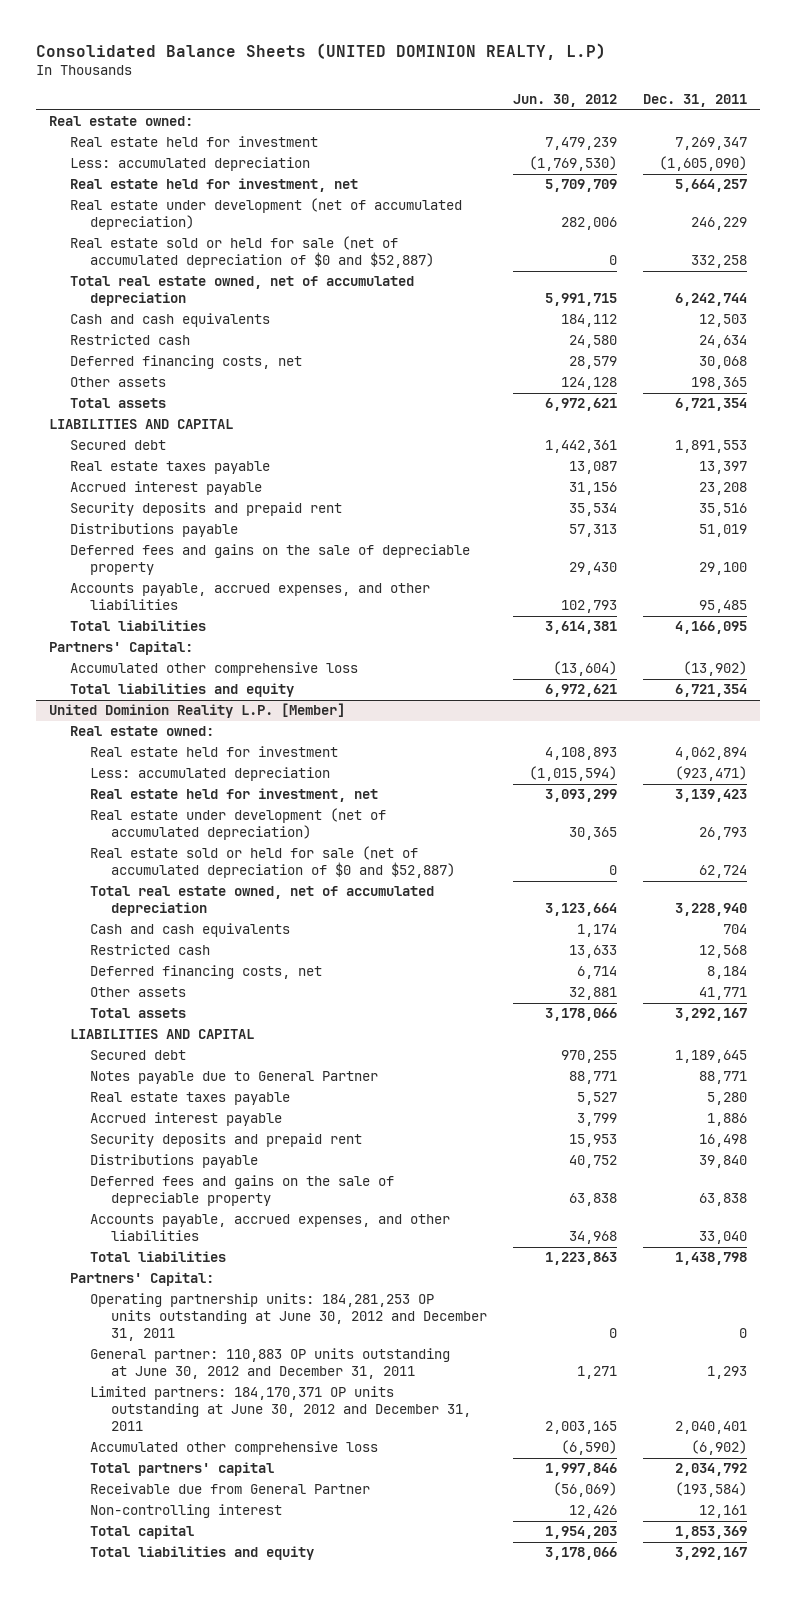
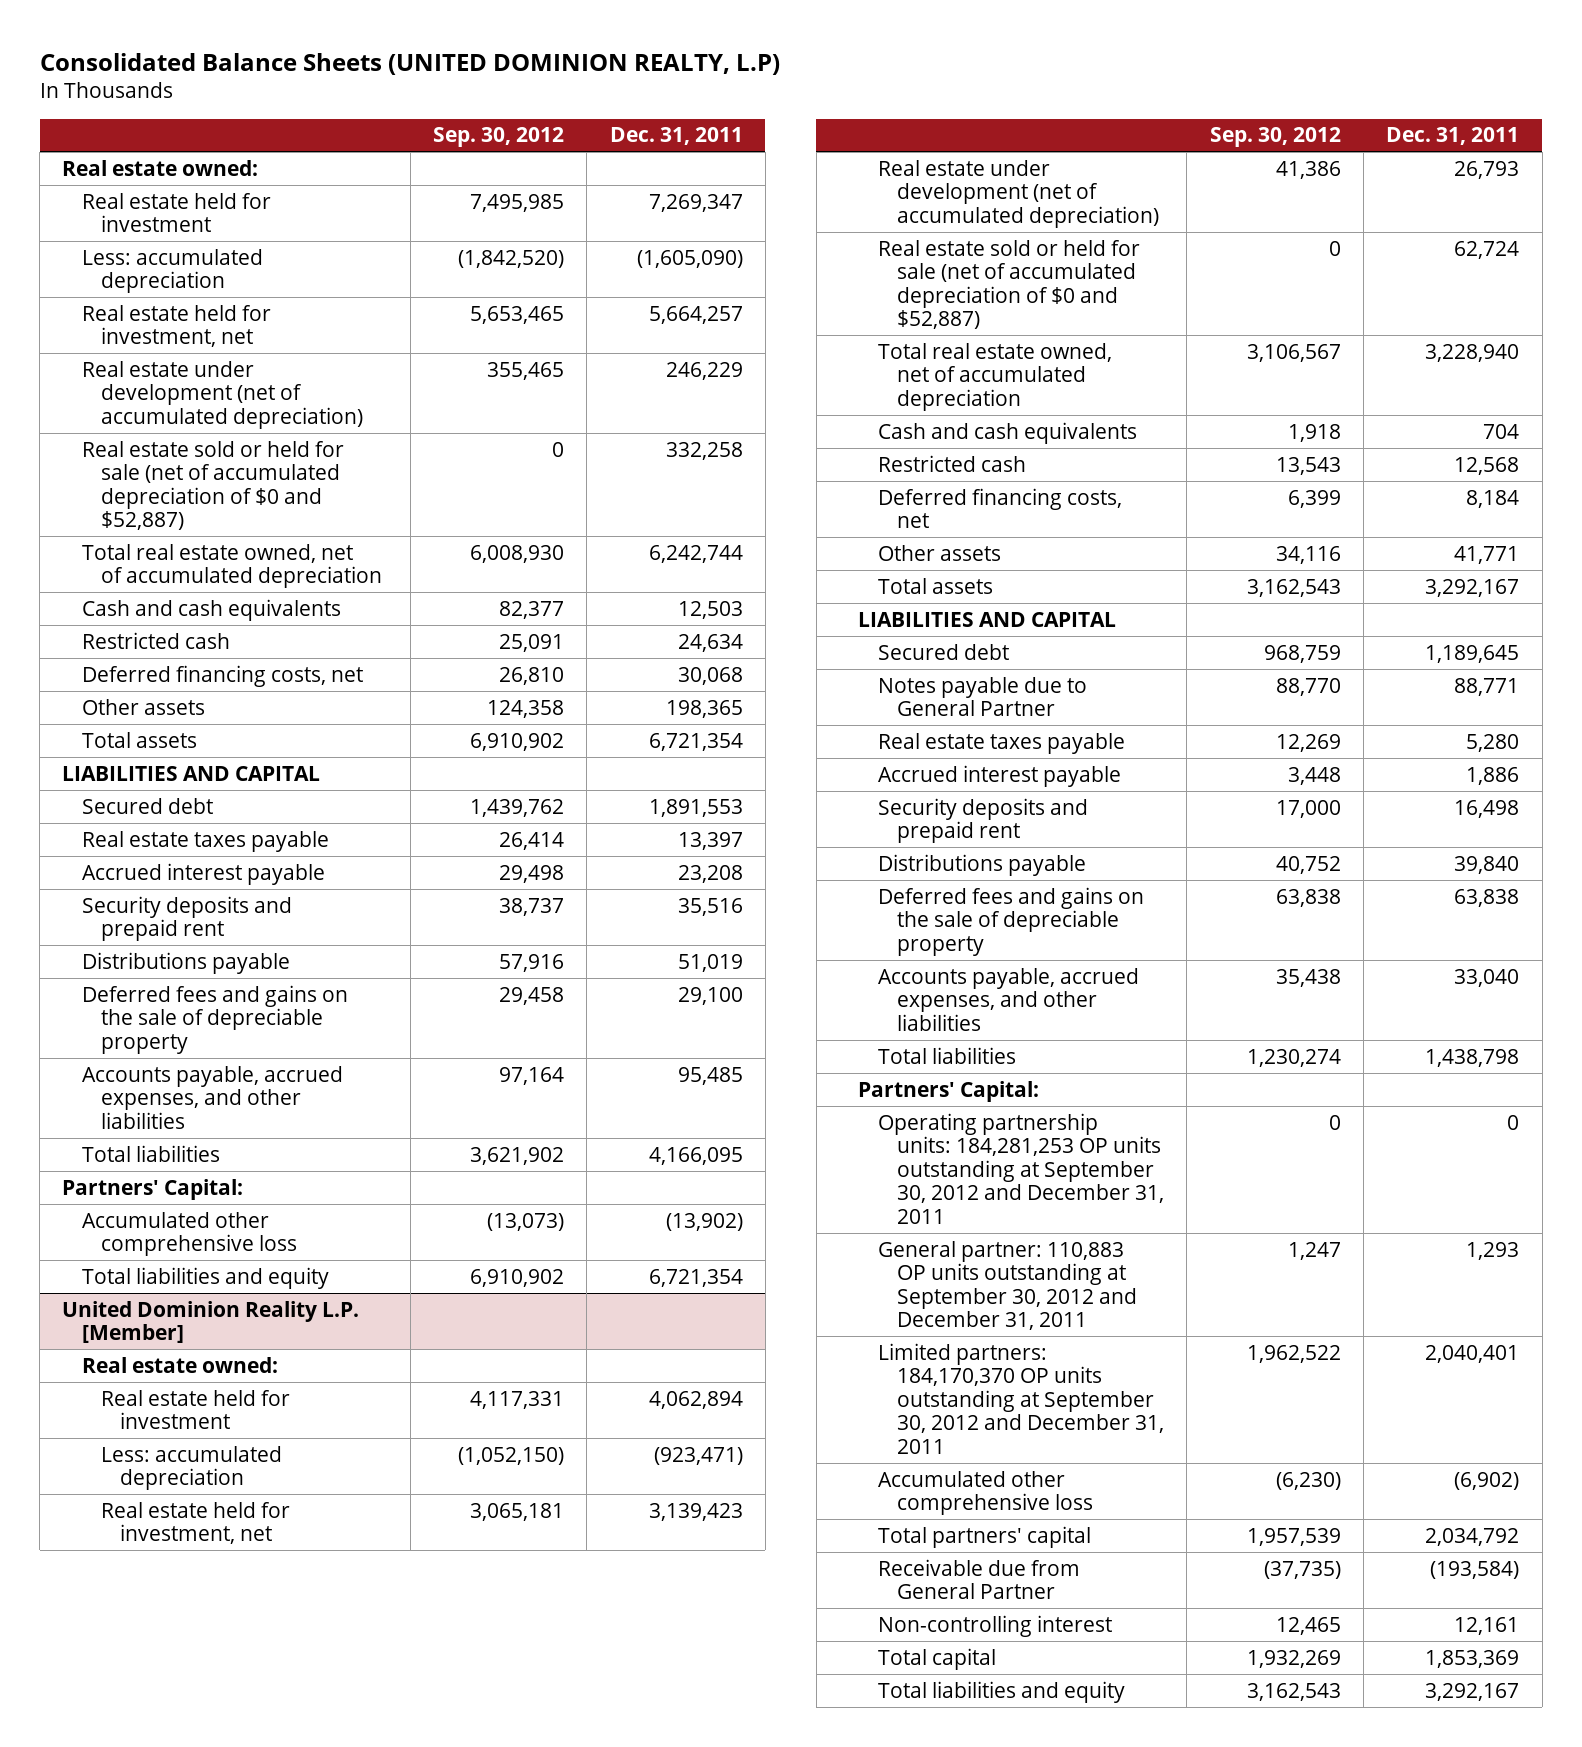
- | Jun. 30, 2012 | Dec. 31, 2011
+ | Sep. 30, 2012 | Dec. 31, 2011
@ United Dominion Reality L.P. [Member]
- Operating partnership units: 184,281,253 OP units outstanding at June 30, 2012 and December 31, 2011 | 0 | 0
- General partner: 110,883 OP units outstanding at June 30, 2012 and December 31, 2011 | 1,271 | 1,293
- Limited partners: 184,170,371 OP units outstanding at June 30, 2012 and December 31, 2011 | 2,003,165 | 2,040,401
+ Operating partnership units: 184,281,253 OP units outstanding at September 30, 2012 and December 31, 2011 | 0 | 0
+ General partner: 110,883 OP units outstanding at September 30, 2012 and December 31, 2011 | 1,247 | 1,293
+ Limited partners: 184,170,370 OP units outstanding at September 30, 2012 and December 31, 2011 | 1,962,522 | 2,040,401

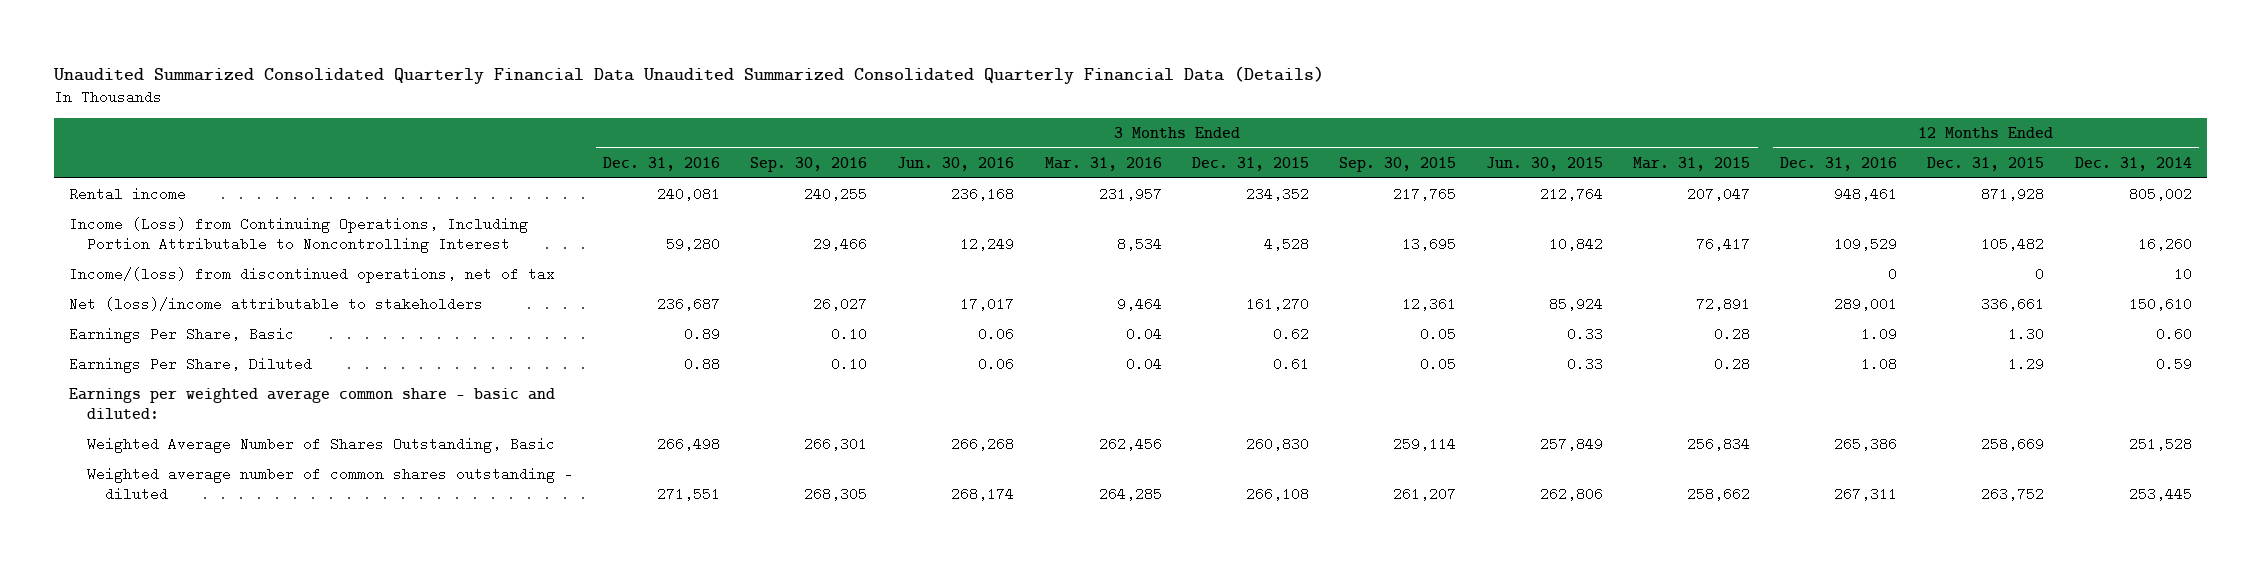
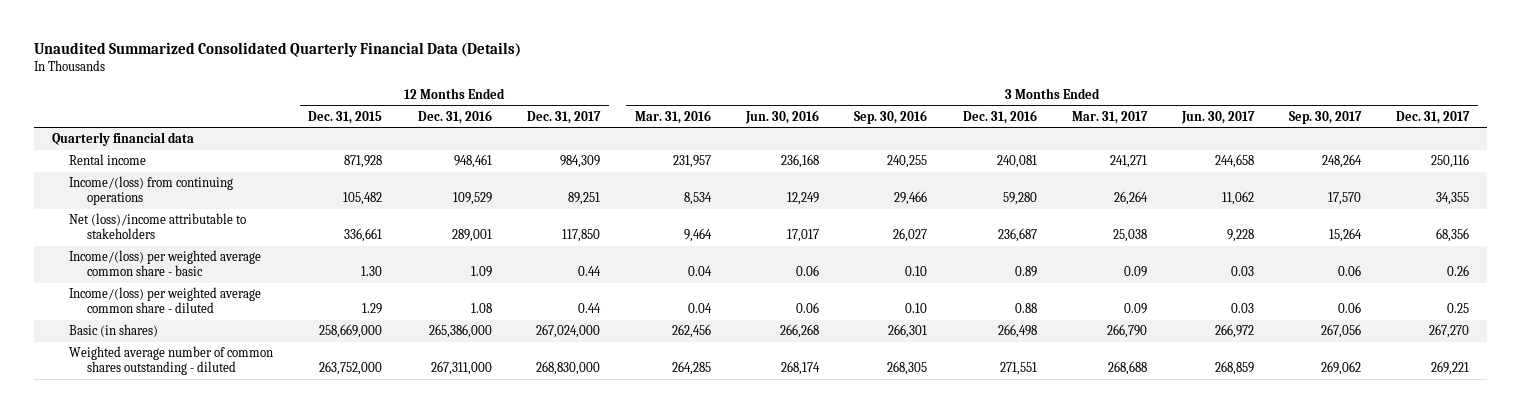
- Unaudited Summarized Consolidated Quarterly Financial Data Unaudited Summarized Consolidated Quarterly Financial Data (Details)
+ Unaudited Summarized Consolidated Quarterly Financial Data (Details)
- | 3 Months Ended Dec. 31, 2016 | 3 Months Ended Sep. 30, 2016 | 3 Months Ended Jun. 30, 2016 | 3 Months Ended Mar. 31, 2016 | 3 Months Ended Dec. 31, 2015 | 3 Months Ended Sep. 30, 2015 | 3 Months Ended Jun. 30, 2015 | 3 Months Ended Mar. 31, 2015 | 12 Months Ended Dec. 31, 2016 | 12 Months Ended Dec. 31, 2015 | 12 Months Ended Dec. 31, 2014
+ | 12 Months Ended Dec. 31, 2015 | 12 Months Ended Dec. 31, 2016 | 12 Months Ended Dec. 31, 2017 | 3 Months Ended Mar. 31, 2016 | 3 Months Ended Jun. 30, 2016 | 3 Months Ended Sep. 30, 2016 | 3 Months Ended Dec. 31, 2016 | 3 Months Ended Mar. 31, 2017 | 3 Months Ended Jun. 30, 2017 | 3 Months Ended Sep. 30, 2017 | 3 Months Ended Dec. 31, 2017
+ Quarterly financial data
- Income (Loss) from Continuing Operations, Including Portion Attributable to Noncontrolling Interest | 59,280 | 29,466 | 12,249 | 8,534 | 4,528 | 13,695 | 10,842 | 76,417 | 109,529 | 105,482 | 16,260
- Income/(loss) from discontinued operations, net of tax | | | | | | | | | 0 | 0 | 10
+ Income/(loss) from continuing operations | 105,482 | 109,529 | 89,251 | 8,534 | 12,249 | 29,466 | 59,280 | 26,264 | 11,062 | 17,570 | 34,355
- Earnings Per Share, Basic | 0.89 | 0.10 | 0.06 | 0.04 | 0.62 | 0.05 | 0.33 | 0.28 | 1.09 | 1.30 | 0.60
- Earnings Per Share, Diluted | 0.88 | 0.10 | 0.06 | 0.04 | 0.61 | 0.05 | 0.33 | 0.28 | 1.08 | 1.29 | 0.59
- Earnings per weighted average common share - basic and diluted:
- Weighted Average Number of Shares Outstanding, Basic | 266,498 | 266,301 | 266,268 | 262,456 | 260,830 | 259,114 | 257,849 | 256,834 | 265,386 | 258,669 | 251,528
- Weighted average number of common shares outstanding - diluted | 271,551 | 268,305 | 268,174 | 264,285 | 266,108 | 261,207 | 262,806 | 258,662 | 267,311 | 263,752 | 253,445
+ Income/(loss) per weighted average common share - basic | 1.30 | 1.09 | 0.44 | 0.04 | 0.06 | 0.10 | 0.89 | 0.09 | 0.03 | 0.06 | 0.26
+ Income/(loss) per weighted average common share - diluted | 1.29 | 1.08 | 0.44 | 0.04 | 0.06 | 0.10 | 0.88 | 0.09 | 0.03 | 0.06 | 0.25
+ Basic (in shares) | 258,669,000 | 265,386,000 | 267,024,000 | 262,456 | 266,268 | 266,301 | 266,498 | 266,790 | 266,972 | 267,056 | 267,270
+ Weighted average number of common shares outstanding - diluted | 263,752,000 | 267,311,000 | 268,830,000 | 264,285 | 268,174 | 268,305 | 271,551 | 268,688 | 268,859 | 269,062 | 269,221

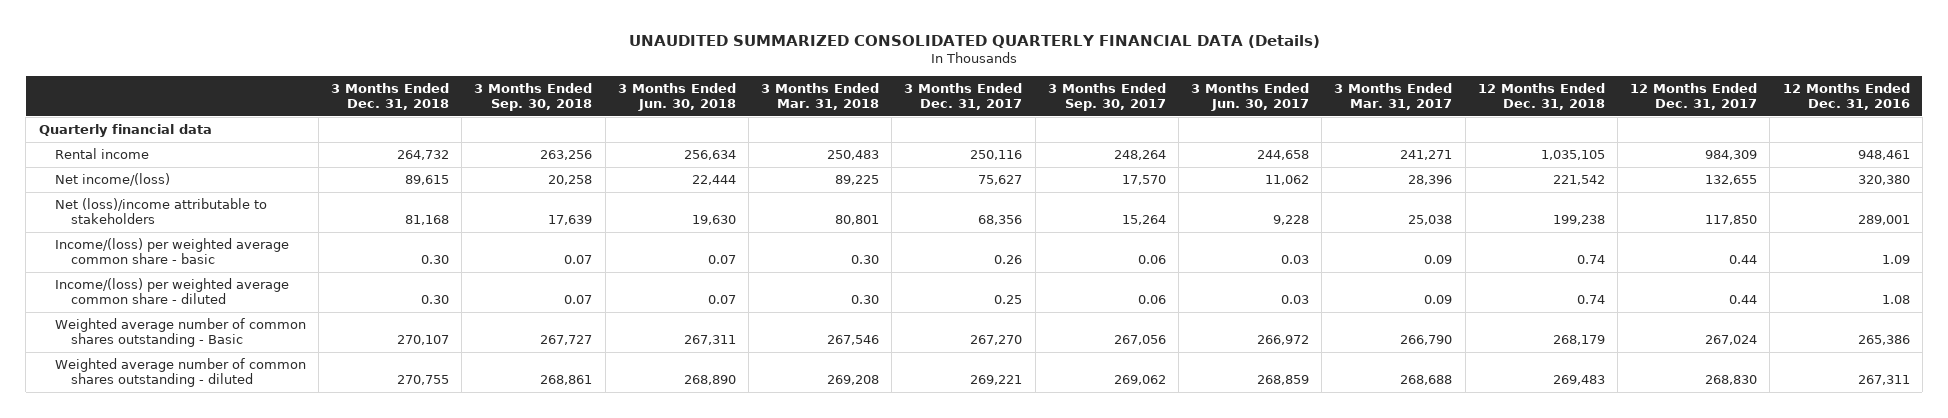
- Unaudited Summarized Consolidated Quarterly Financial Data (Details)
+ UNAUDITED SUMMARIZED CONSOLIDATED QUARTERLY FINANCIAL DATA (Details)
- | 12 Months Ended Dec. 31, 2015 | 12 Months Ended Dec. 31, 2016 | 12 Months Ended Dec. 31, 2017 | 3 Months Ended Mar. 31, 2016 | 3 Months Ended Jun. 30, 2016 | 3 Months Ended Sep. 30, 2016 | 3 Months Ended Dec. 31, 2016 | 3 Months Ended Mar. 31, 2017 | 3 Months Ended Jun. 30, 2017 | 3 Months Ended Sep. 30, 2017 | 3 Months Ended Dec. 31, 2017
+ | 3 Months Ended Dec. 31, 2018 | 3 Months Ended Sep. 30, 2018 | 3 Months Ended Jun. 30, 2018 | 3 Months Ended Mar. 31, 2018 | 3 Months Ended Dec. 31, 2017 | 3 Months Ended Sep. 30, 2017 | 3 Months Ended Jun. 30, 2017 | 3 Months Ended Mar. 31, 2017 | 12 Months Ended Dec. 31, 2018 | 12 Months Ended Dec. 31, 2017 | 12 Months Ended Dec. 31, 2016
- Income/(loss) from continuing operations | 105,482 | 109,529 | 89,251 | 8,534 | 12,249 | 29,466 | 59,280 | 26,264 | 11,062 | 17,570 | 34,355
+ Net income/(loss) | 89,615 | 20,258 | 22,444 | 89,225 | 75,627 | 17,570 | 11,062 | 28,396 | 221,542 | 132,655 | 320,380
- Basic (in shares) | 258,669,000 | 265,386,000 | 267,024,000 | 262,456 | 266,268 | 266,301 | 266,498 | 266,790 | 266,972 | 267,056 | 267,270
- Weighted average number of common shares outstanding - diluted | 263,752,000 | 267,311,000 | 268,830,000 | 264,285 | 268,174 | 268,305 | 271,551 | 268,688 | 268,859 | 269,062 | 269,221
+ Weighted average number of common shares outstanding - Basic | 270,107 | 267,727 | 267,311 | 267,546 | 267,270 | 267,056 | 266,972 | 266,790 | 268,179 | 267,024 | 265,386
+ Weighted average number of common shares outstanding - diluted | 270,755 | 268,861 | 268,890 | 269,208 | 269,221 | 269,062 | 268,859 | 268,688 | 269,483 | 268,830 | 267,311

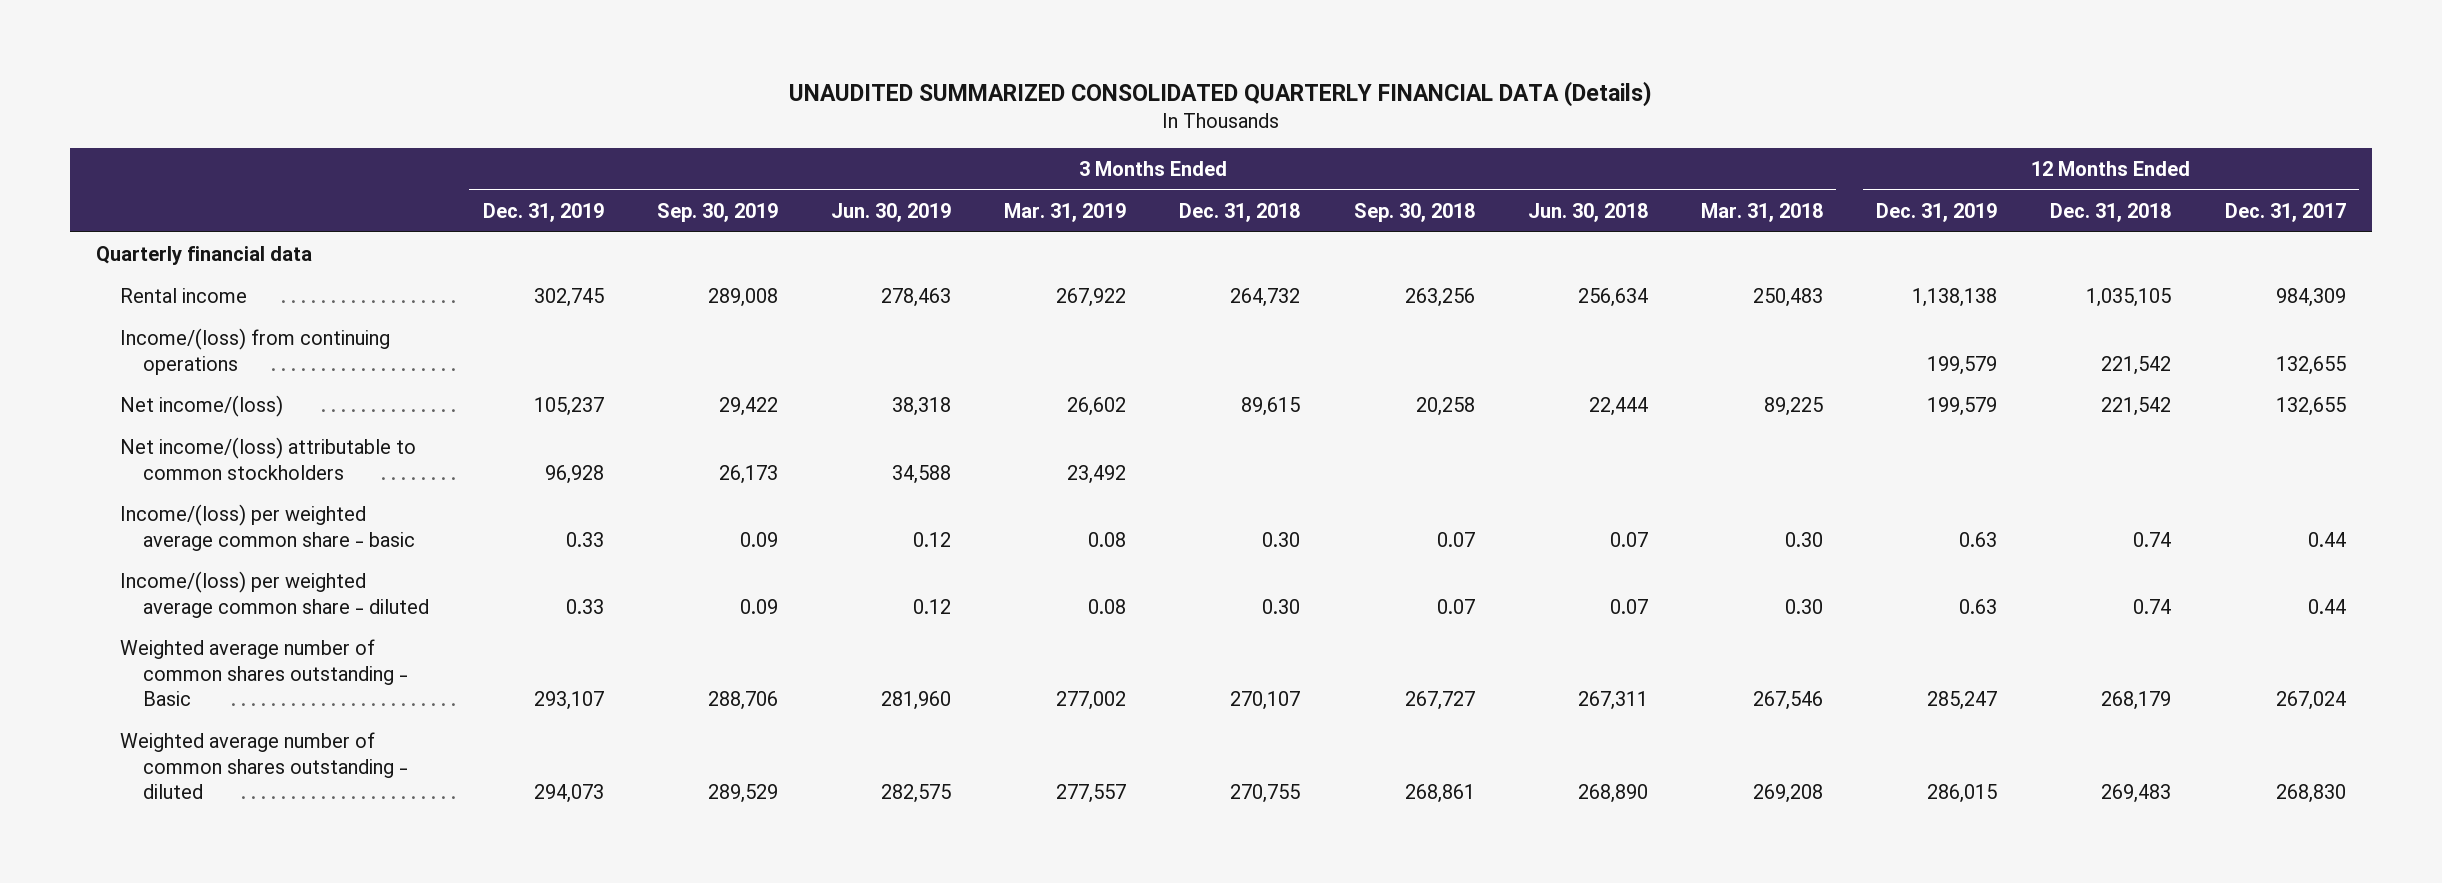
- | 3 Months Ended Dec. 31, 2018 | 3 Months Ended Sep. 30, 2018 | 3 Months Ended Jun. 30, 2018 | 3 Months Ended Mar. 31, 2018 | 3 Months Ended Dec. 31, 2017 | 3 Months Ended Sep. 30, 2017 | 3 Months Ended Jun. 30, 2017 | 3 Months Ended Mar. 31, 2017 | 12 Months Ended Dec. 31, 2018 | 12 Months Ended Dec. 31, 2017 | 12 Months Ended Dec. 31, 2016
+ | 3 Months Ended Dec. 31, 2019 | 3 Months Ended Sep. 30, 2019 | 3 Months Ended Jun. 30, 2019 | 3 Months Ended Mar. 31, 2019 | 3 Months Ended Dec. 31, 2018 | 3 Months Ended Sep. 30, 2018 | 3 Months Ended Jun. 30, 2018 | 3 Months Ended Mar. 31, 2018 | 12 Months Ended Dec. 31, 2019 | 12 Months Ended Dec. 31, 2018 | 12 Months Ended Dec. 31, 2017
+ Income/(loss) from continuing operations | | | | | | | | | 199,579 | 221,542 | 132,655
- Net (loss)/income attributable to stakeholders | 81,168 | 17,639 | 19,630 | 80,801 | 68,356 | 15,264 | 9,228 | 25,038 | 199,238 | 117,850 | 289,001
+ Net income/(loss) attributable to common stockholders | 96,928 | 26,173 | 34,588 | 23,492 | | | | | | |

